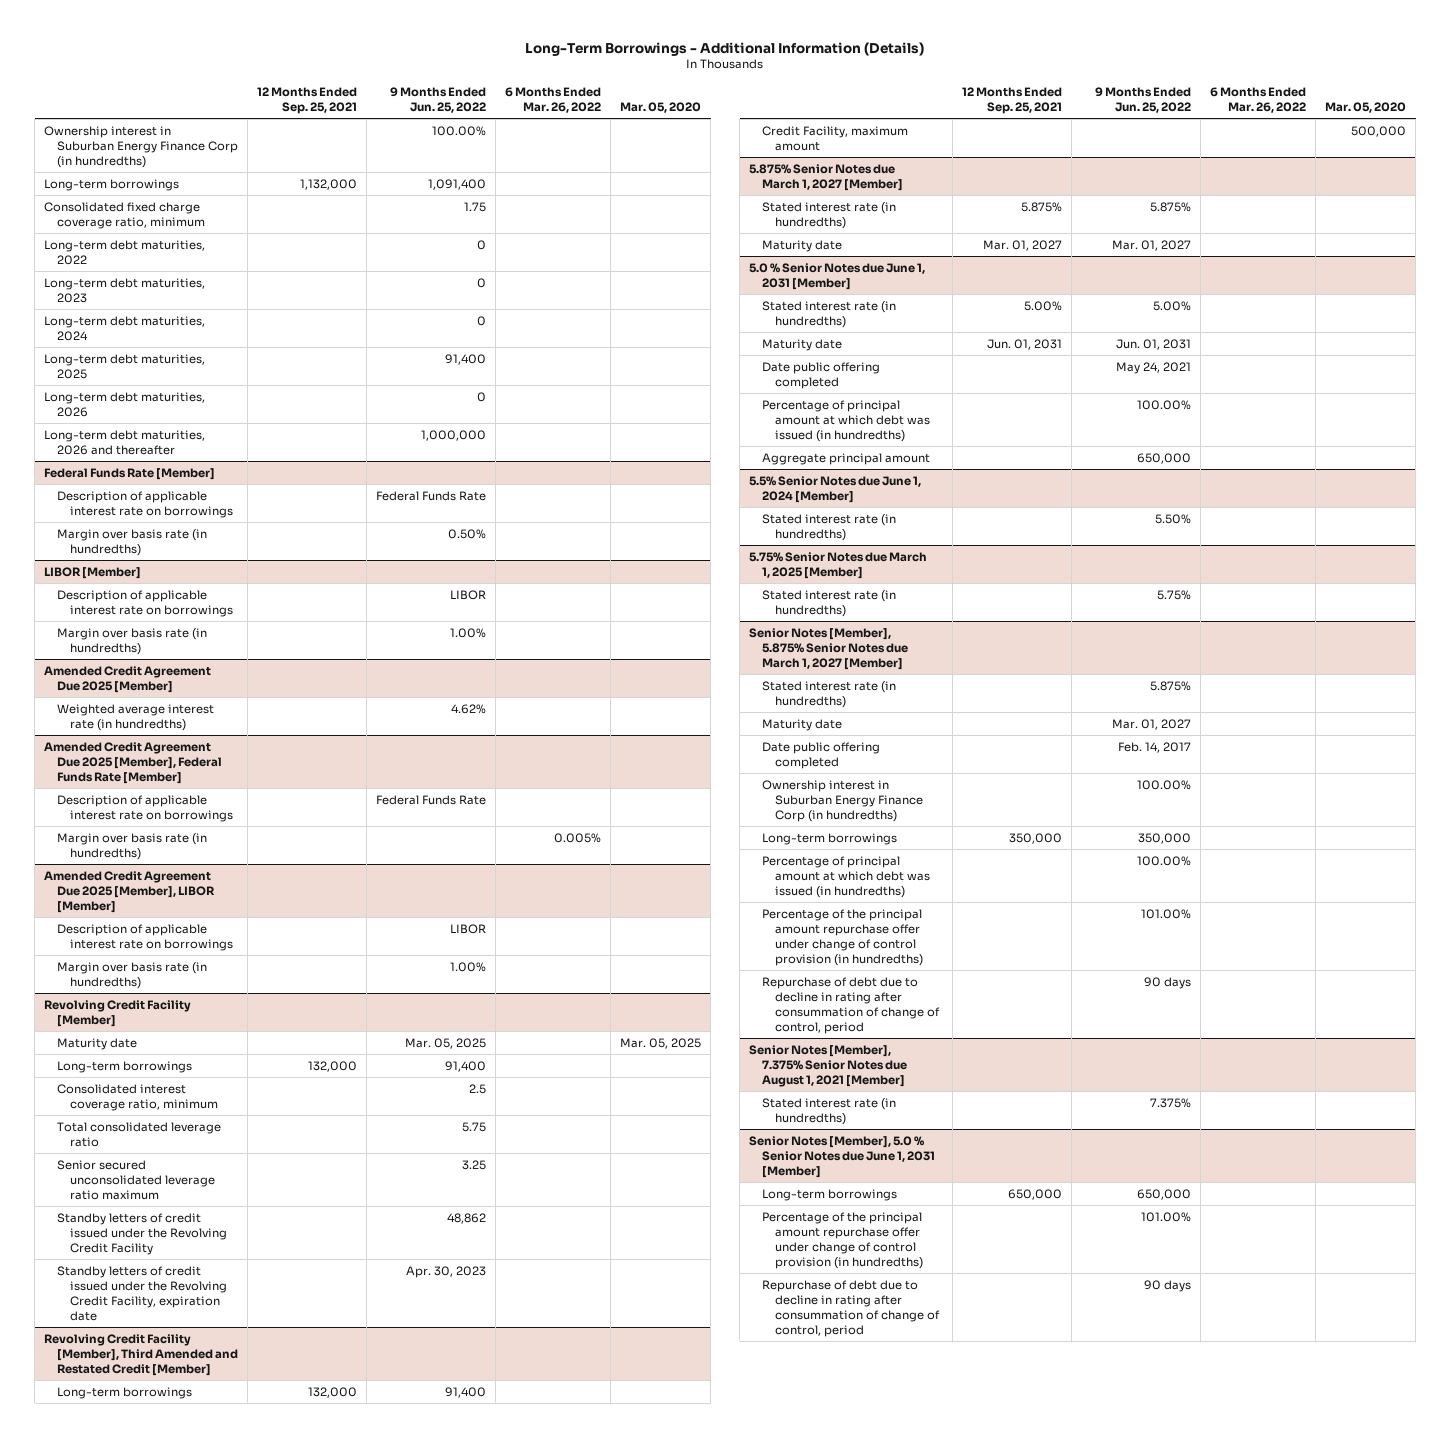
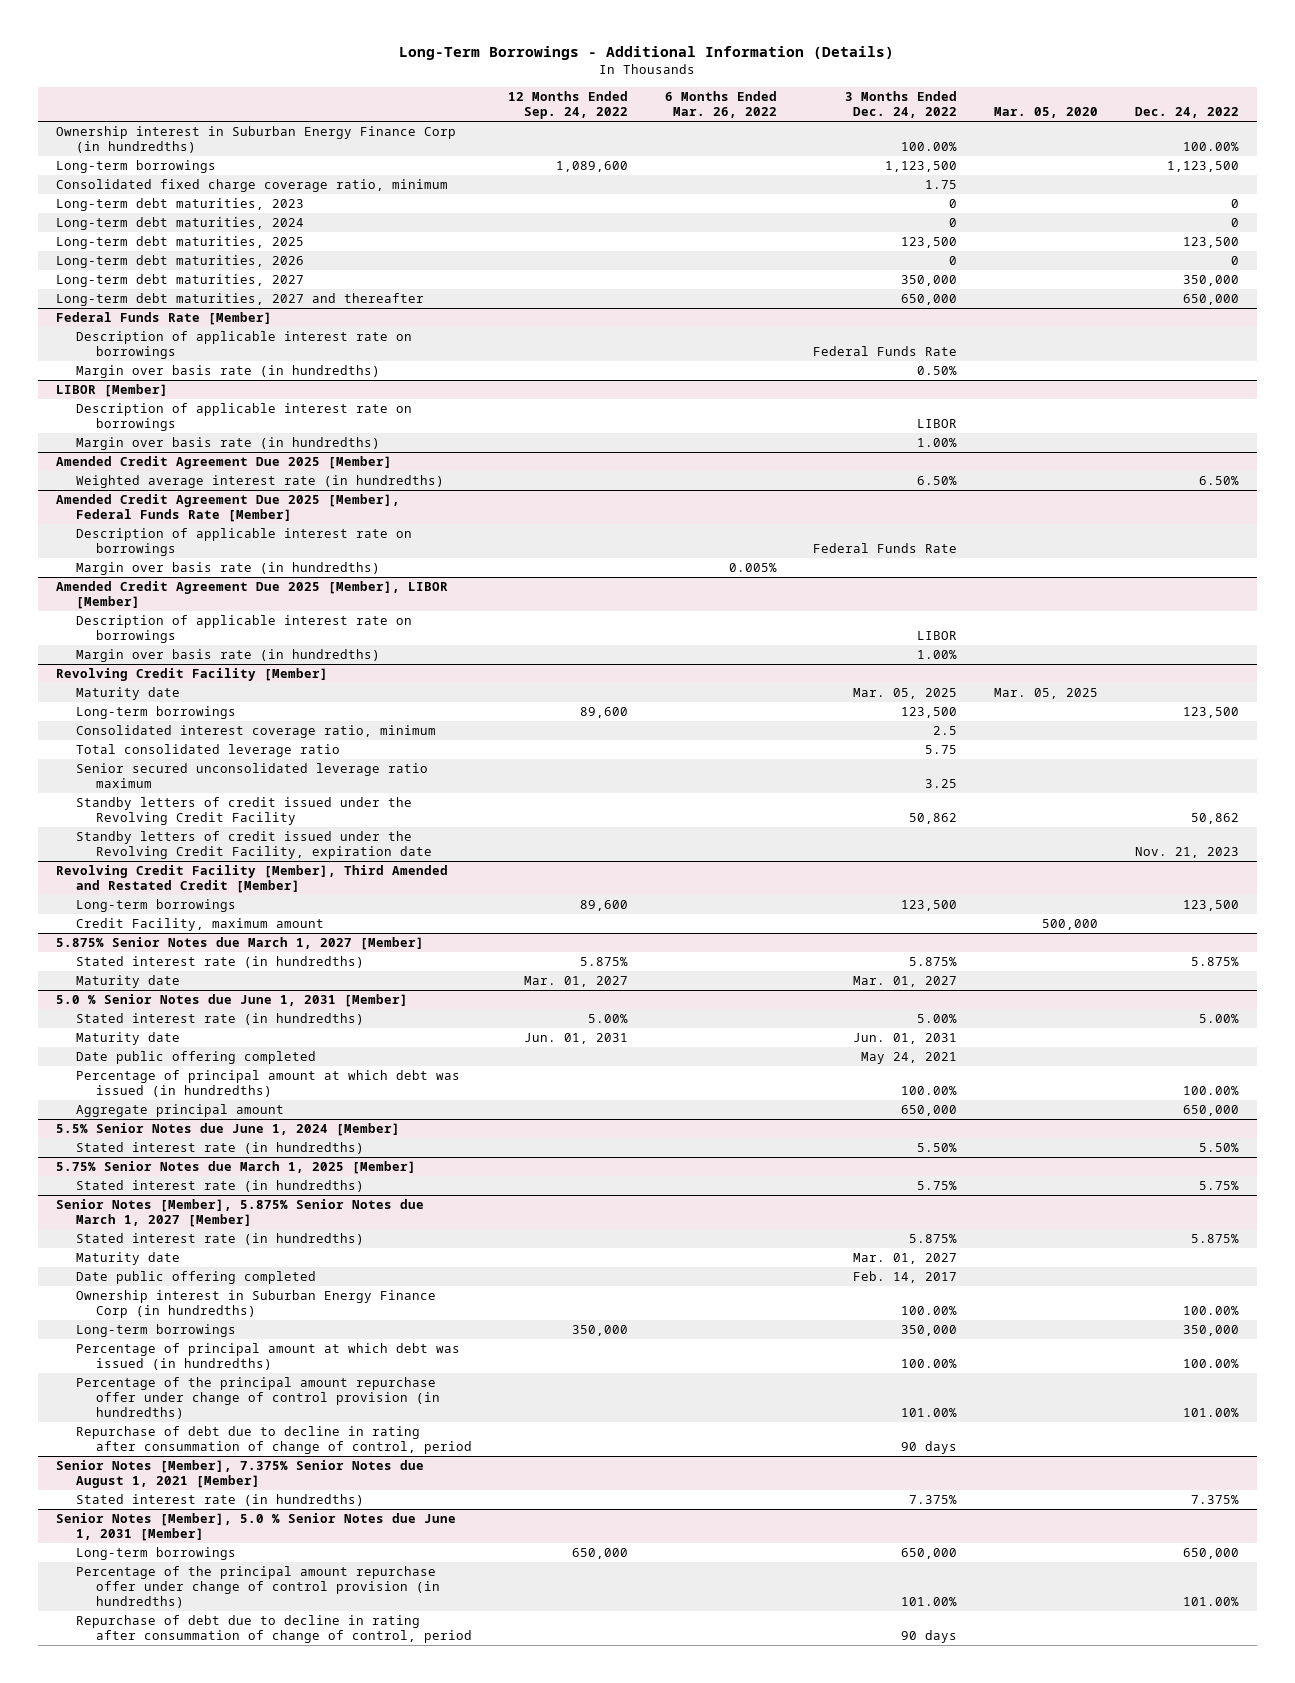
- | 12 Months Ended Sep. 25, 2021 | 9 Months Ended Jun. 25, 2022 | 6 Months Ended Mar. 26, 2022 | Mar. 05, 2020
+ | 12 Months Ended Sep. 24, 2022 | 6 Months Ended Mar. 26, 2022 | 3 Months Ended Dec. 24, 2022 | Mar. 05, 2020 | Dec. 24, 2022
- Long-term debt maturities, 2022 | | 0 | |
- Long-term debt maturities, 2026 and thereafter | | 1,000,000 | |
+ Long-term debt maturities, 2027 | | | 350,000 | | 350,000
+ Long-term debt maturities, 2027 and thereafter | | | 650,000 | | 650,000

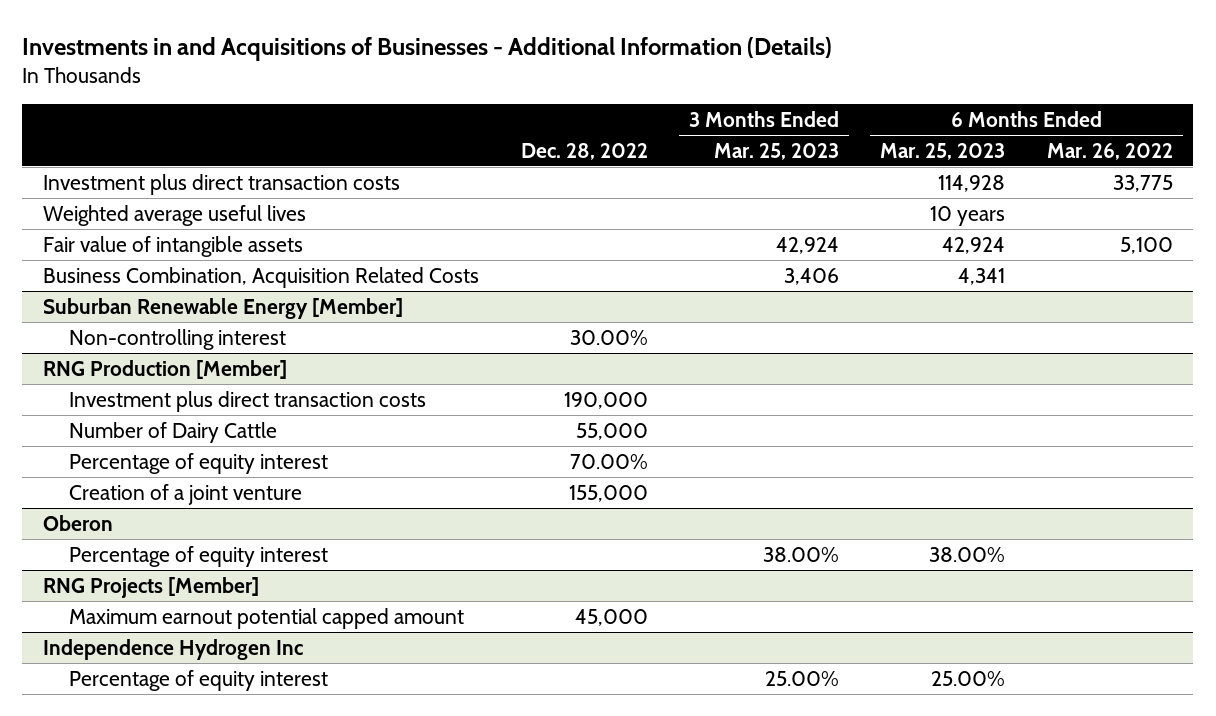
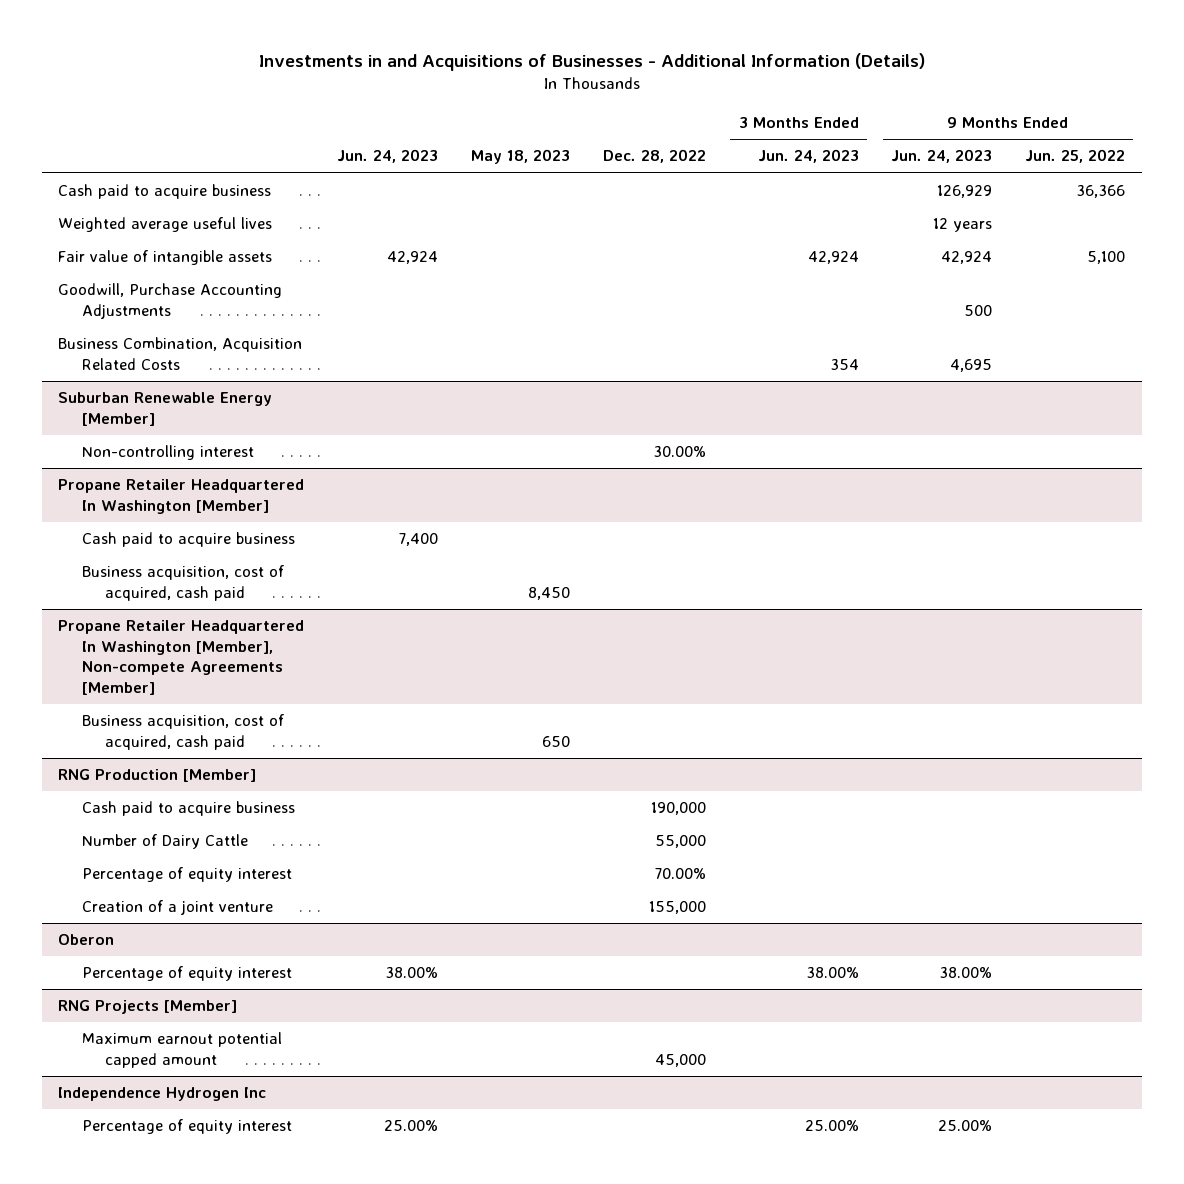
- | Dec. 28, 2022 | 3 Months Ended Mar. 25, 2023 | 6 Months Ended Mar. 25, 2023 | 6 Months Ended Mar. 26, 2022
+ | Jun. 24, 2023 | May 18, 2023 | Dec. 28, 2022 | 3 Months Ended Jun. 24, 2023 | 9 Months Ended Jun. 24, 2023 | 9 Months Ended Jun. 25, 2022
- Investment plus direct transaction costs | | | 114,928 | 33,775
+ Cash paid to acquire business | | | | | 126,929 | 36,366
+ Goodwill, Purchase Accounting Adjustments | | | | | 500 |
+ Propane Retailer Headquartered In Washington [Member]
+ Cash paid to acquire business | 7,400 | | | | |
+ Business acquisition, cost of acquired, cash paid | | 8,450 | | | |
+ Propane Retailer Headquartered In Washington [Member], Non-compete Agreements [Member]
+ Business acquisition, cost of acquired, cash paid | | 650 | | | |
@ RNG Production [Member]
- Investment plus direct transaction costs | 190,000 | | |
+ Cash paid to acquire business | | | 190,000 | | |

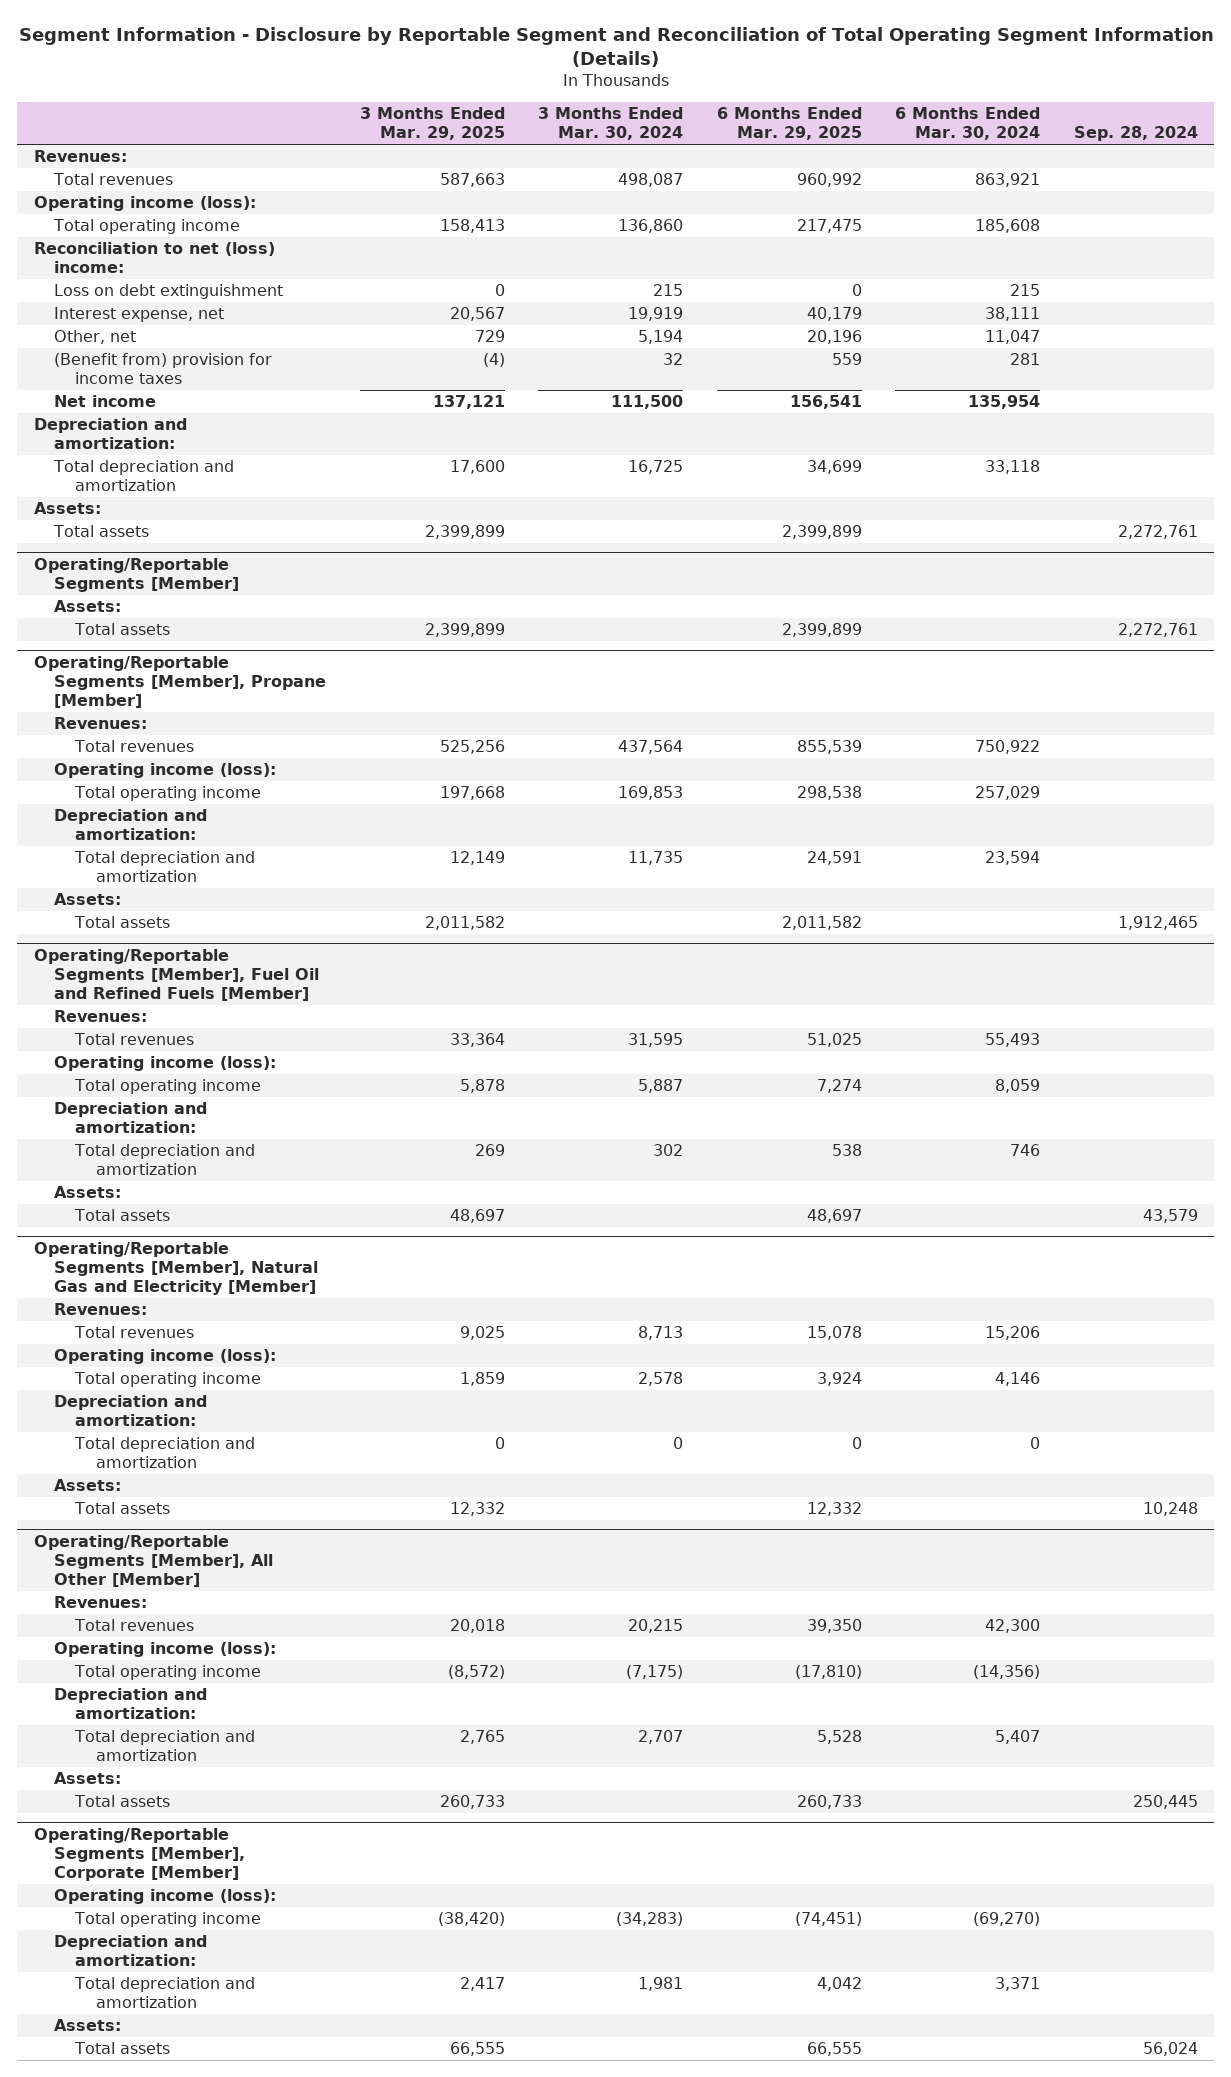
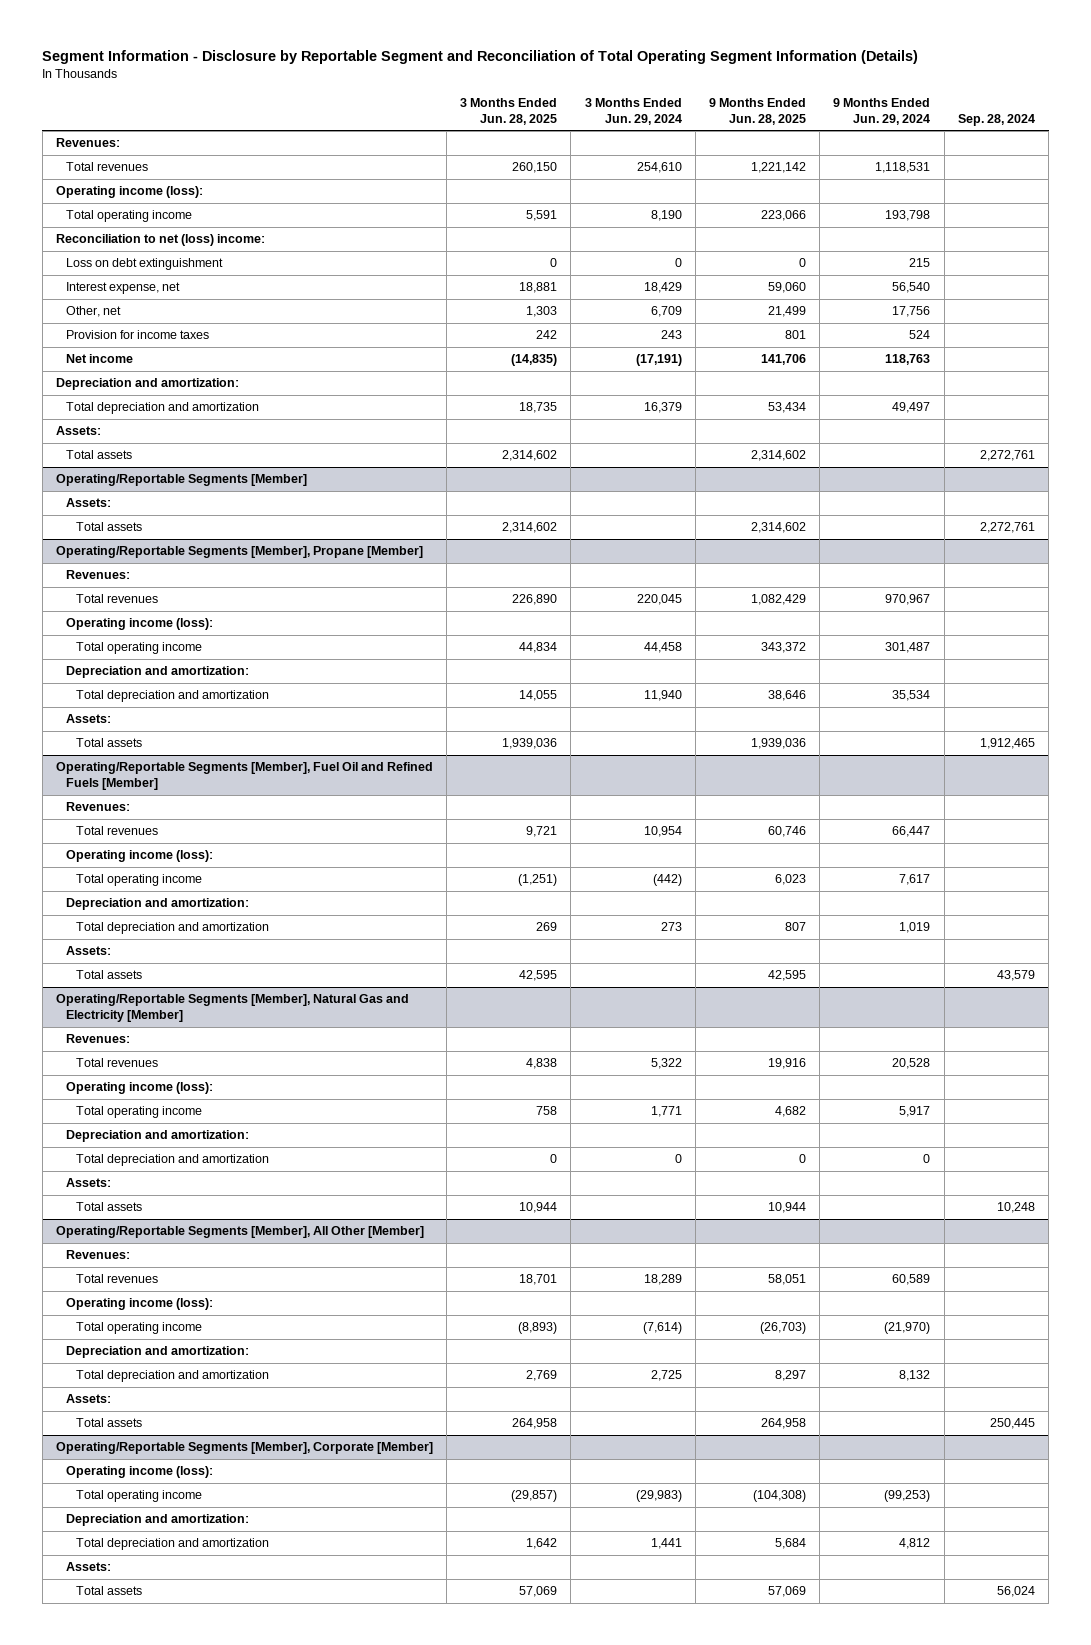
- | 3 Months Ended Mar. 29, 2025 | 3 Months Ended Mar. 30, 2024 | 6 Months Ended Mar. 29, 2025 | 6 Months Ended Mar. 30, 2024 | Sep. 28, 2024
+ | 3 Months Ended Jun. 28, 2025 | 3 Months Ended Jun. 29, 2024 | 9 Months Ended Jun. 28, 2025 | 9 Months Ended Jun. 29, 2024 | Sep. 28, 2024
- (Benefit from) provision for income taxes | (4) | 32 | 559 | 281 |
+ Provision for income taxes | 242 | 243 | 801 | 524 |

